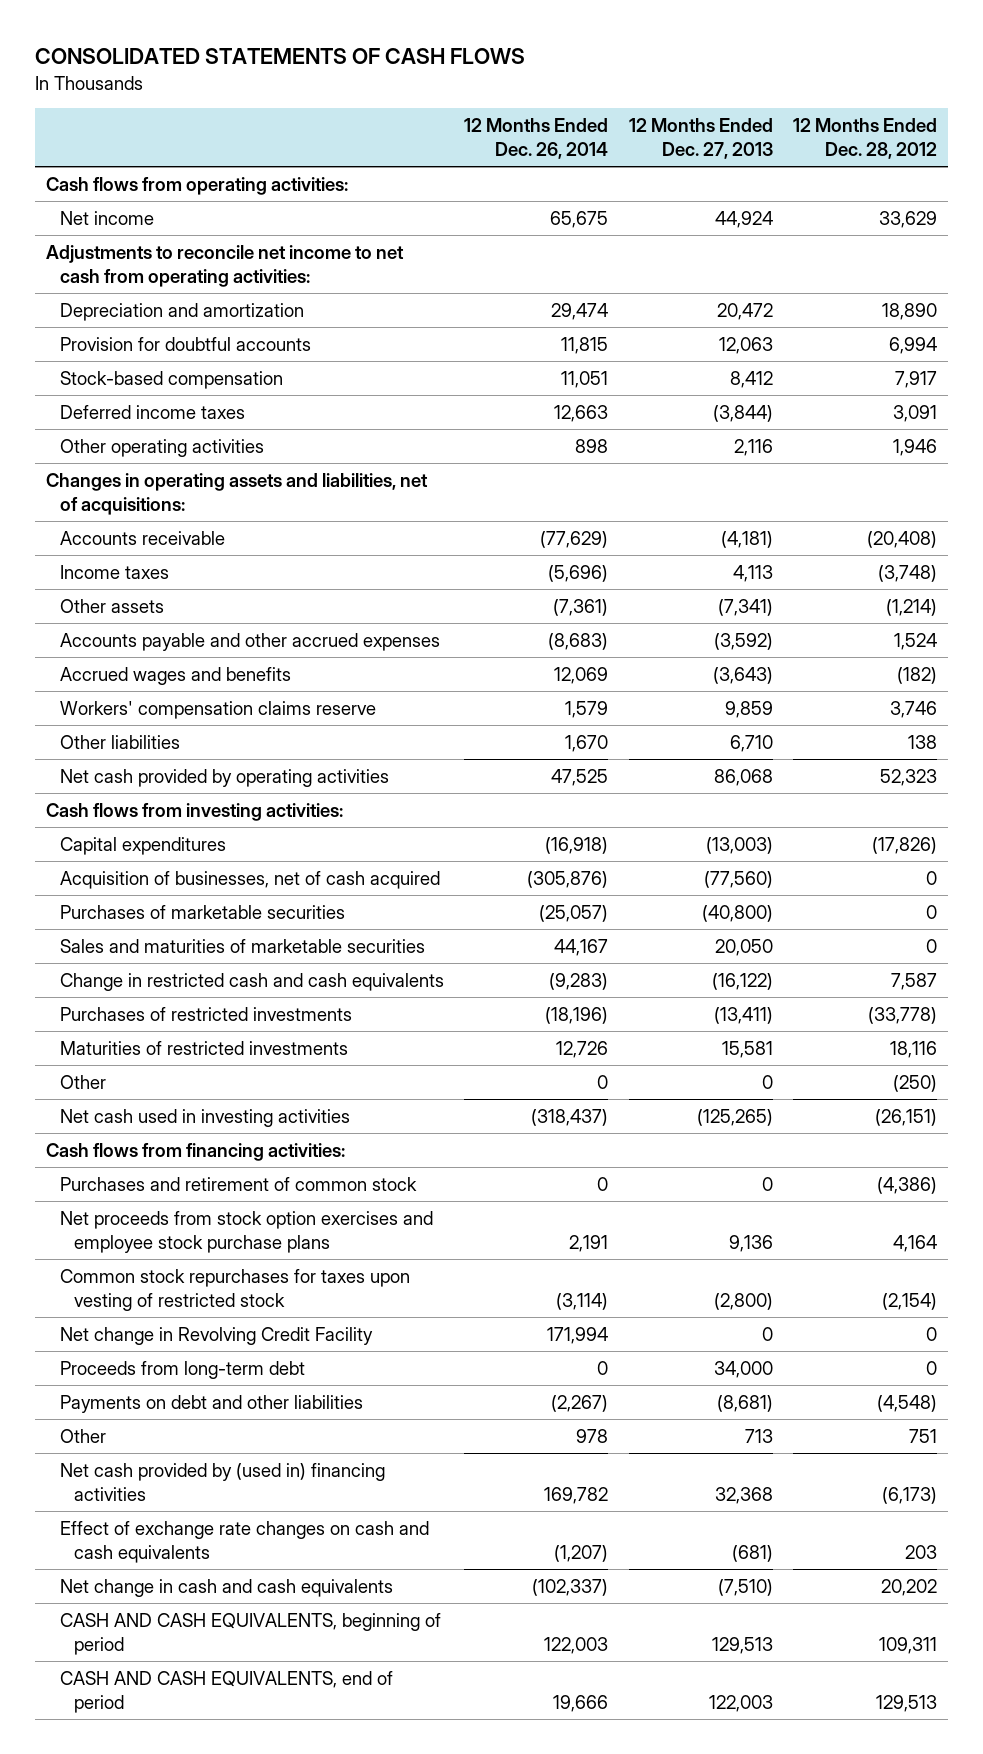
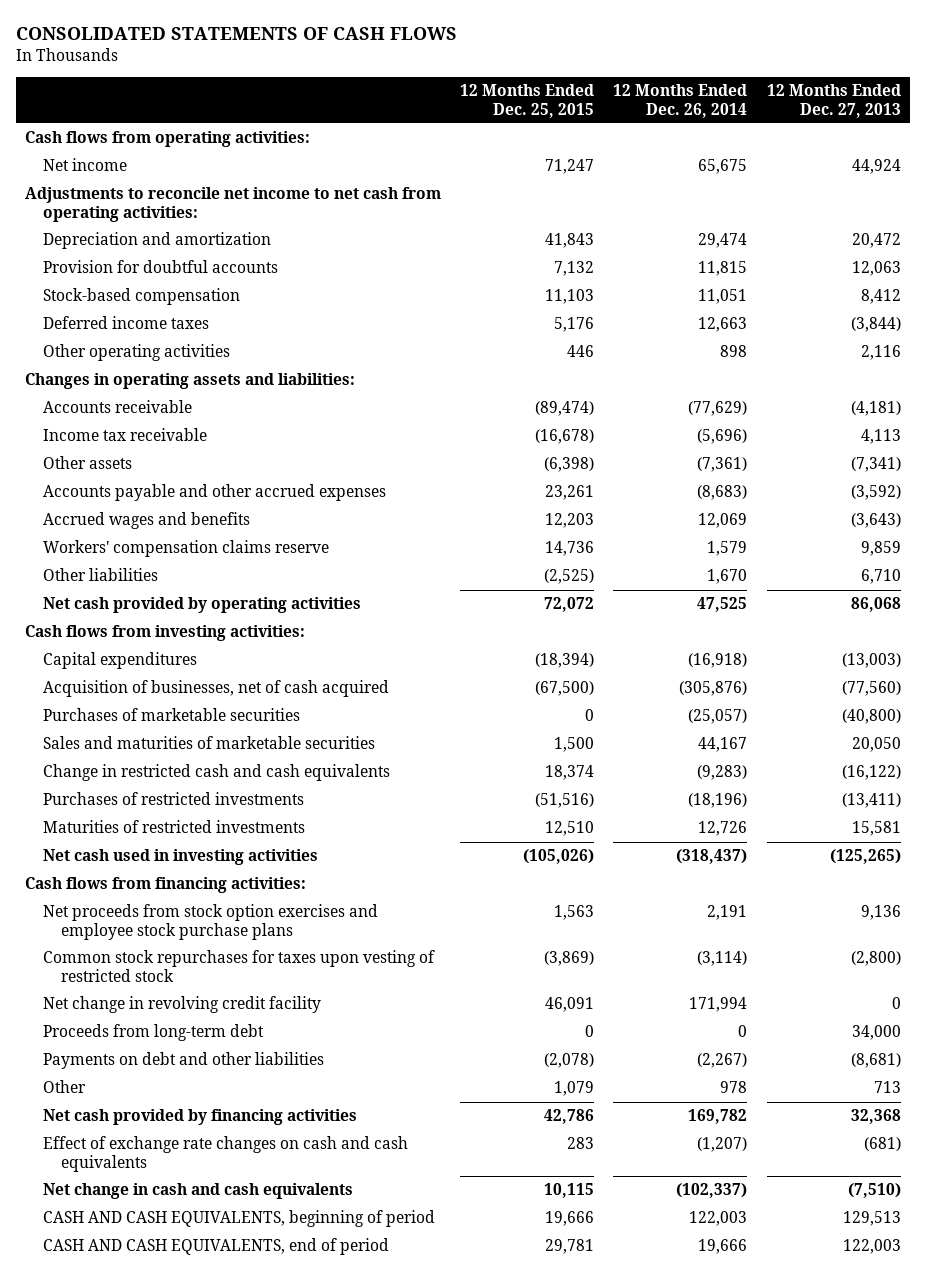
- | 12 Months Ended Dec. 26, 2014 | 12 Months Ended Dec. 27, 2013 | 12 Months Ended Dec. 28, 2012
+ | 12 Months Ended Dec. 25, 2015 | 12 Months Ended Dec. 26, 2014 | 12 Months Ended Dec. 27, 2013
- Changes in operating assets and liabilities, net of acquisitions:
+ Changes in operating assets and liabilities:
- Income taxes | (5,696) | 4,113 | (3,748)
+ Income tax receivable | (16,678) | (5,696) | 4,113
- Other | 0 | 0 | (250)
- Purchases and retirement of common stock | 0 | 0 | (4,386)
- Net change in Revolving Credit Facility | 171,994 | 0 | 0
+ Net change in revolving credit facility | 46,091 | 171,994 | 0
- Net cash provided by (used in) financing activities | 169,782 | 32,368 | (6,173)
+ Net cash provided by financing activities | 42,786 | 169,782 | 32,368

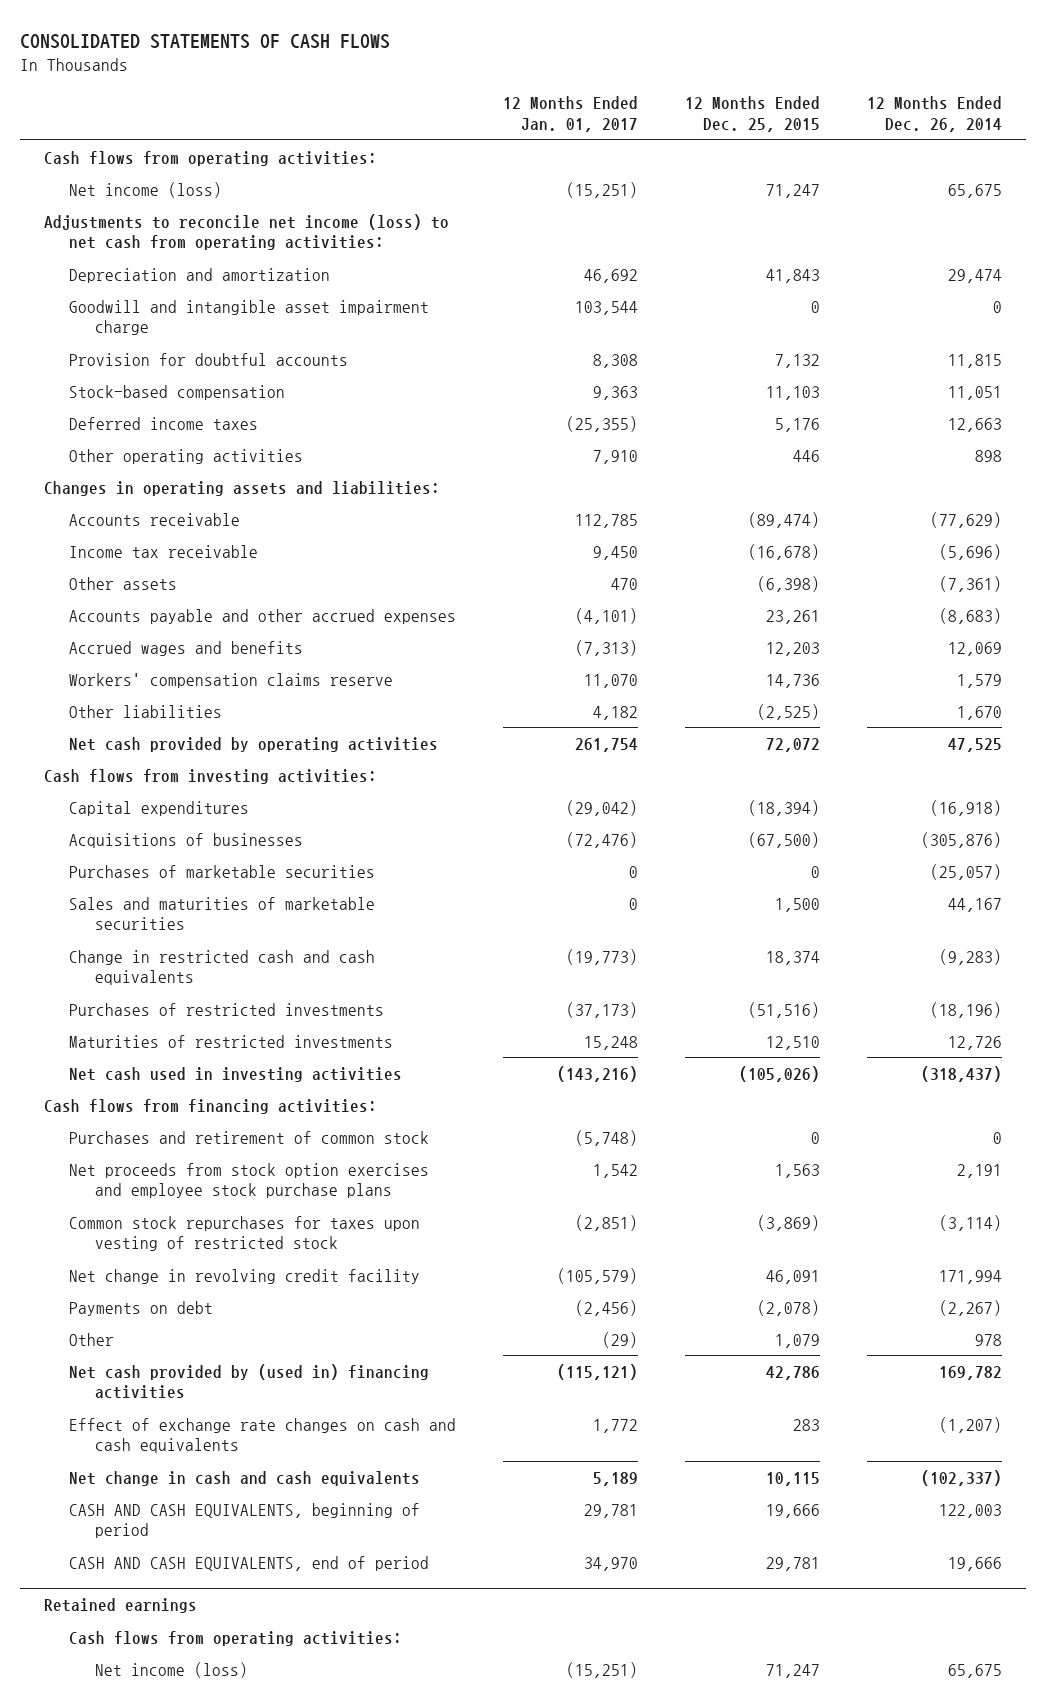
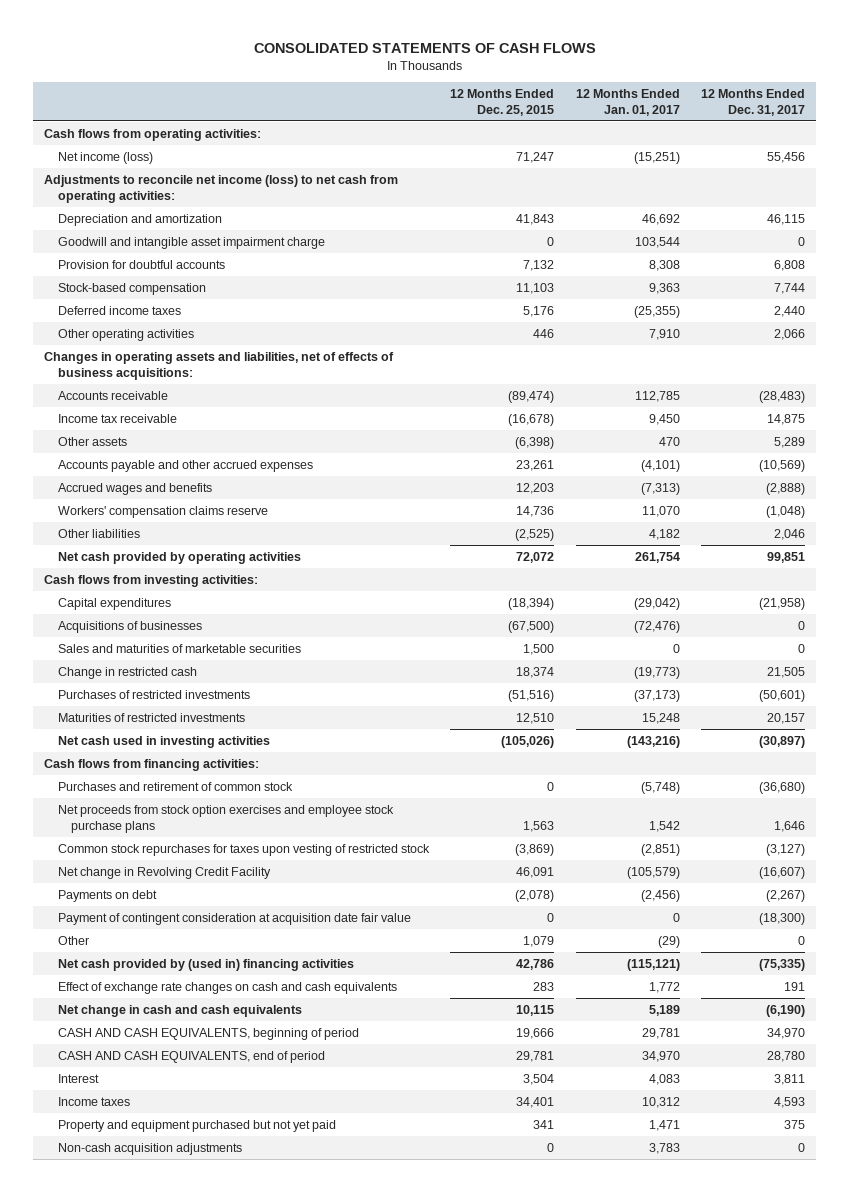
- | 12 Months Ended Jan. 01, 2017 | 12 Months Ended Dec. 25, 2015 | 12 Months Ended Dec. 26, 2014
+ | 12 Months Ended Dec. 25, 2015 | 12 Months Ended Jan. 01, 2017 | 12 Months Ended Dec. 31, 2017
- Changes in operating assets and liabilities:
+ Changes in operating assets and liabilities, net of effects of business acquisitions:
- Purchases of marketable securities | 0 | 0 | (25,057)
- Change in restricted cash and cash equivalents | (19,773) | 18,374 | (9,283)
+ Change in restricted cash | 18,374 | (19,773) | 21,505
- Net change in revolving credit facility | (105,579) | 46,091 | 171,994
+ Net change in Revolving Credit Facility | 46,091 | (105,579) | (16,607)
+ Payment of contingent consideration at acquisition date fair value | 0 | 0 | (18,300)
- Retained earnings
- Cash flows from operating activities:
- Net income (loss) | (15,251) | 71,247 | 65,675
+ Interest | 3,504 | 4,083 | 3,811
+ Income taxes | 34,401 | 10,312 | 4,593
+ Property and equipment purchased but not yet paid | 341 | 1,471 | 375
+ Non-cash acquisition adjustments | 0 | 3,783 | 0

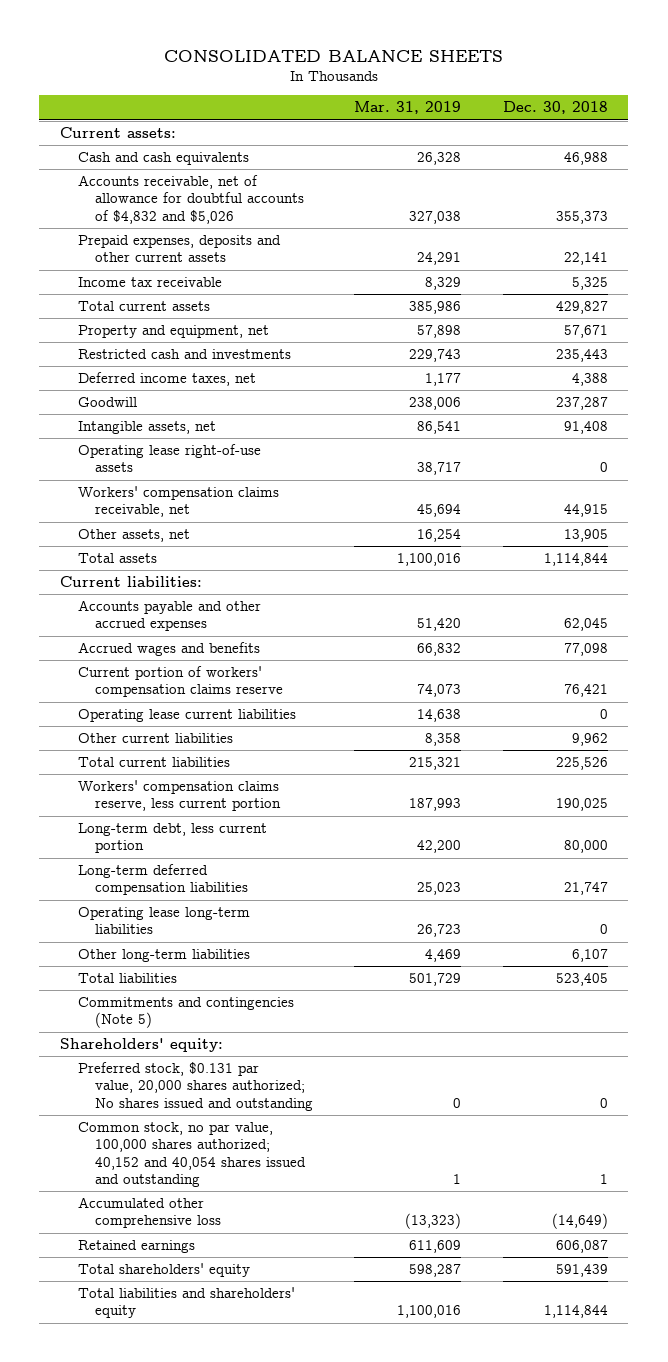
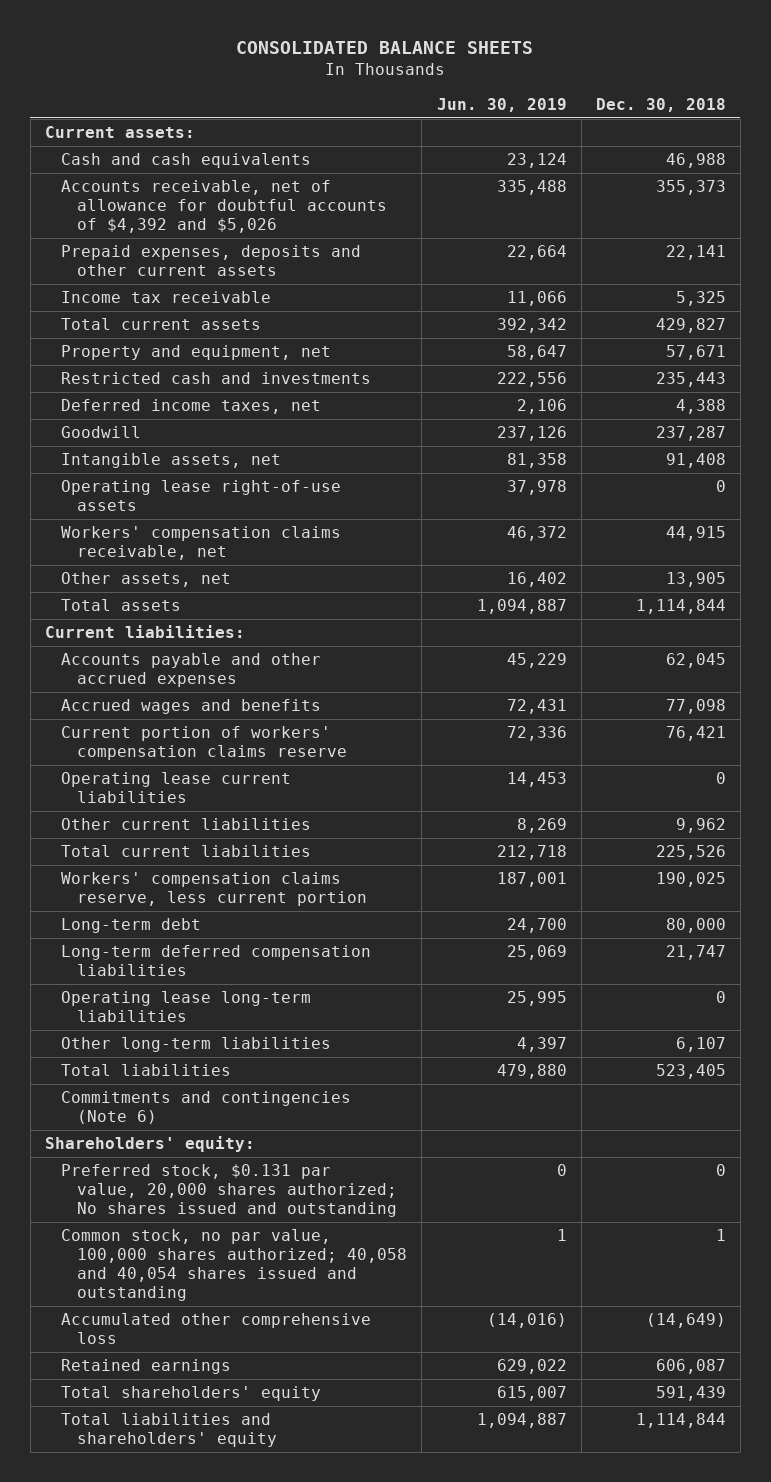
- | Mar. 31, 2019 | Dec. 30, 2018
+ | Jun. 30, 2019 | Dec. 30, 2018
- Accounts receivable, net of allowance for doubtful accounts of $4,832 and $5,026 | 327,038 | 355,373
+ Accounts receivable, net of allowance for doubtful accounts of $4,392 and $5,026 | 335,488 | 355,373
- Long-term debt, less current portion | 42,200 | 80,000
+ Long-term debt | 24,700 | 80,000
- Commitments and contingencies (Note 5)
+ Commitments and contingencies (Note 6)
- Common stock, no par value, 100,000 shares authorized; 40,152 and 40,054 shares issued and outstanding | 1 | 1
+ Common stock, no par value, 100,000 shares authorized; 40,058 and 40,054 shares issued and outstanding | 1 | 1

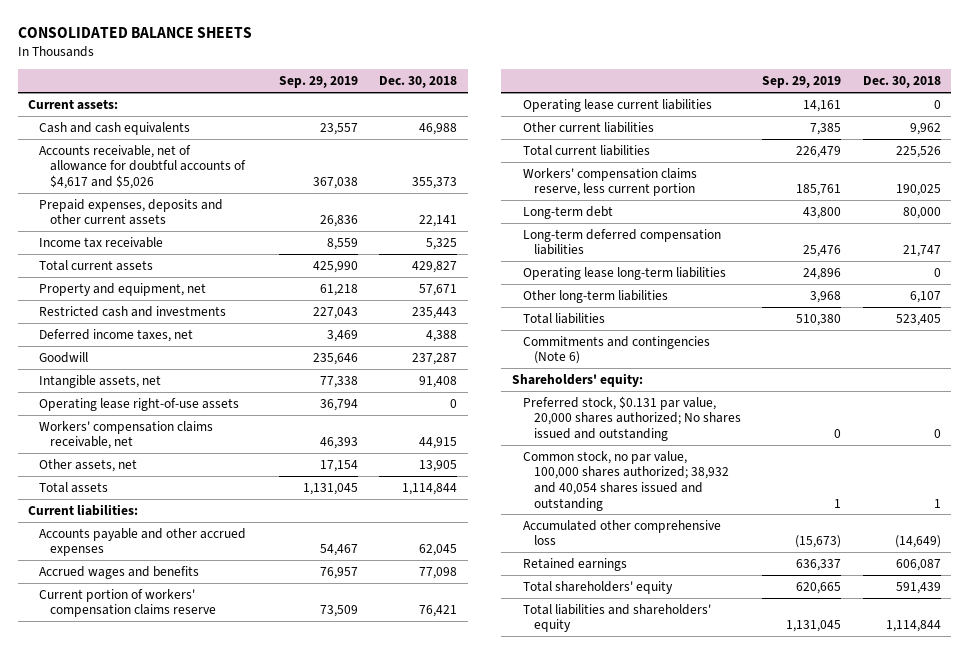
- | Jun. 30, 2019 | Dec. 30, 2018
+ | Sep. 29, 2019 | Dec. 30, 2018
- Accounts receivable, net of allowance for doubtful accounts of $4,392 and $5,026 | 335,488 | 355,373
+ Accounts receivable, net of allowance for doubtful accounts of $4,617 and $5,026 | 367,038 | 355,373
- Common stock, no par value, 100,000 shares authorized; 40,058 and 40,054 shares issued and outstanding | 1 | 1
+ Common stock, no par value, 100,000 shares authorized; 38,932 and 40,054 shares issued and outstanding | 1 | 1

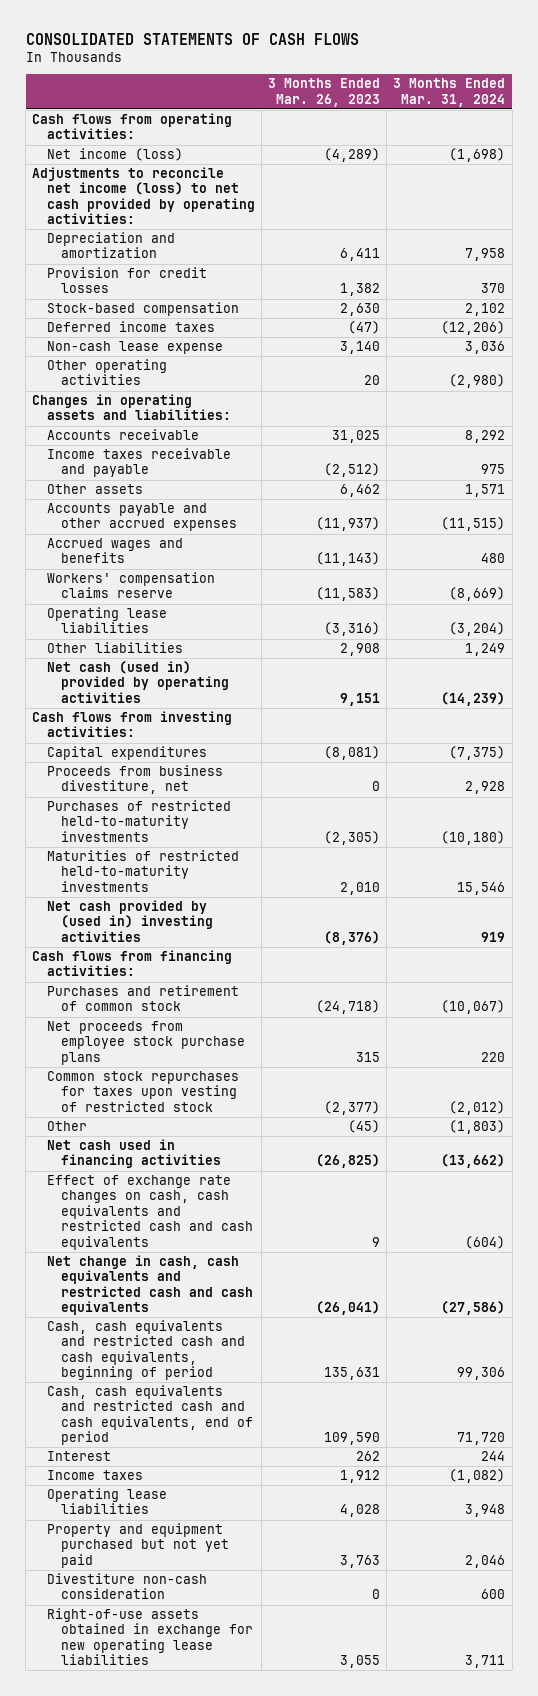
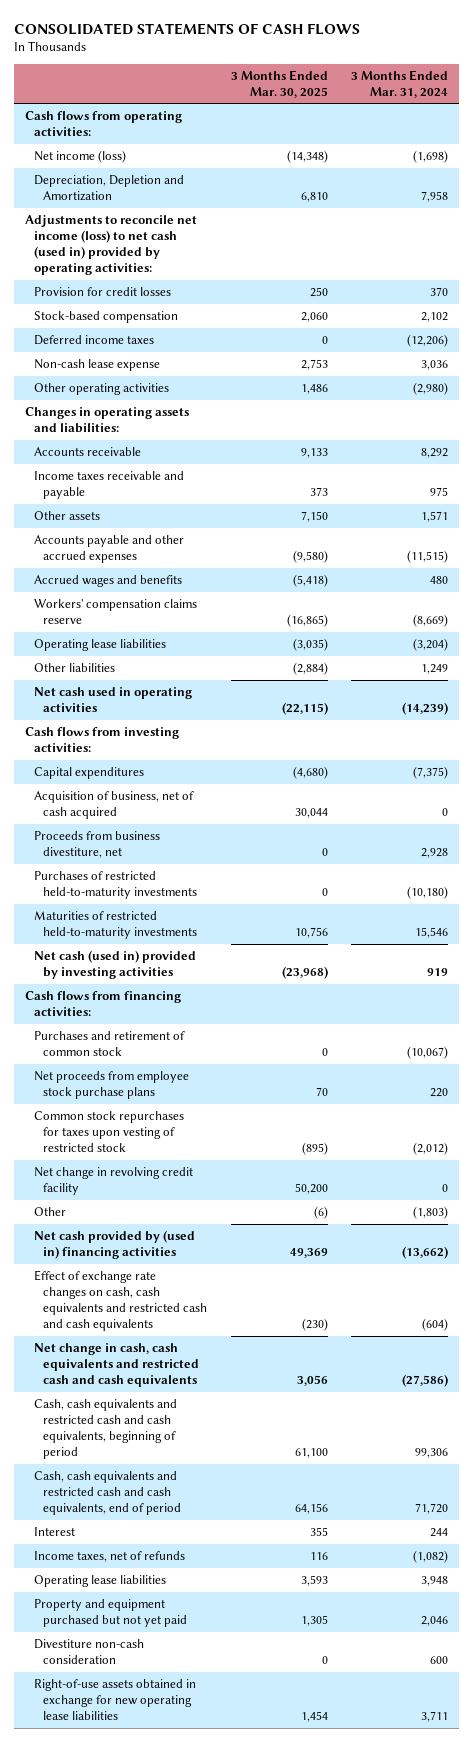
- | 3 Months Ended Mar. 26, 2023 | 3 Months Ended Mar. 31, 2024
+ | 3 Months Ended Mar. 30, 2025 | 3 Months Ended Mar. 31, 2024
- Adjustments to reconcile net income (loss) to net cash provided by operating activities:
- Depreciation and amortization | 6,411 | 7,958
+ Depreciation, Depletion and Amortization | 6,810 | 7,958
+ Adjustments to reconcile net income (loss) to net cash (used in) provided by operating activities:
- Net cash (used in) provided by operating activities | 9,151 | (14,239)
+ Net cash used in operating activities | (22,115) | (14,239)
+ Acquisition of business, net of cash acquired | 30,044 | 0
- Net cash provided by (used in) investing activities | (8,376) | 919
+ Net cash (used in) provided by investing activities | (23,968) | 919
+ Net change in revolving credit facility | 50,200 | 0
- Net cash used in financing activities | (26,825) | (13,662)
+ Net cash provided by (used in) financing activities | 49,369 | (13,662)
- Income taxes | 1,912 | (1,082)
+ Income taxes, net of refunds | 116 | (1,082)

